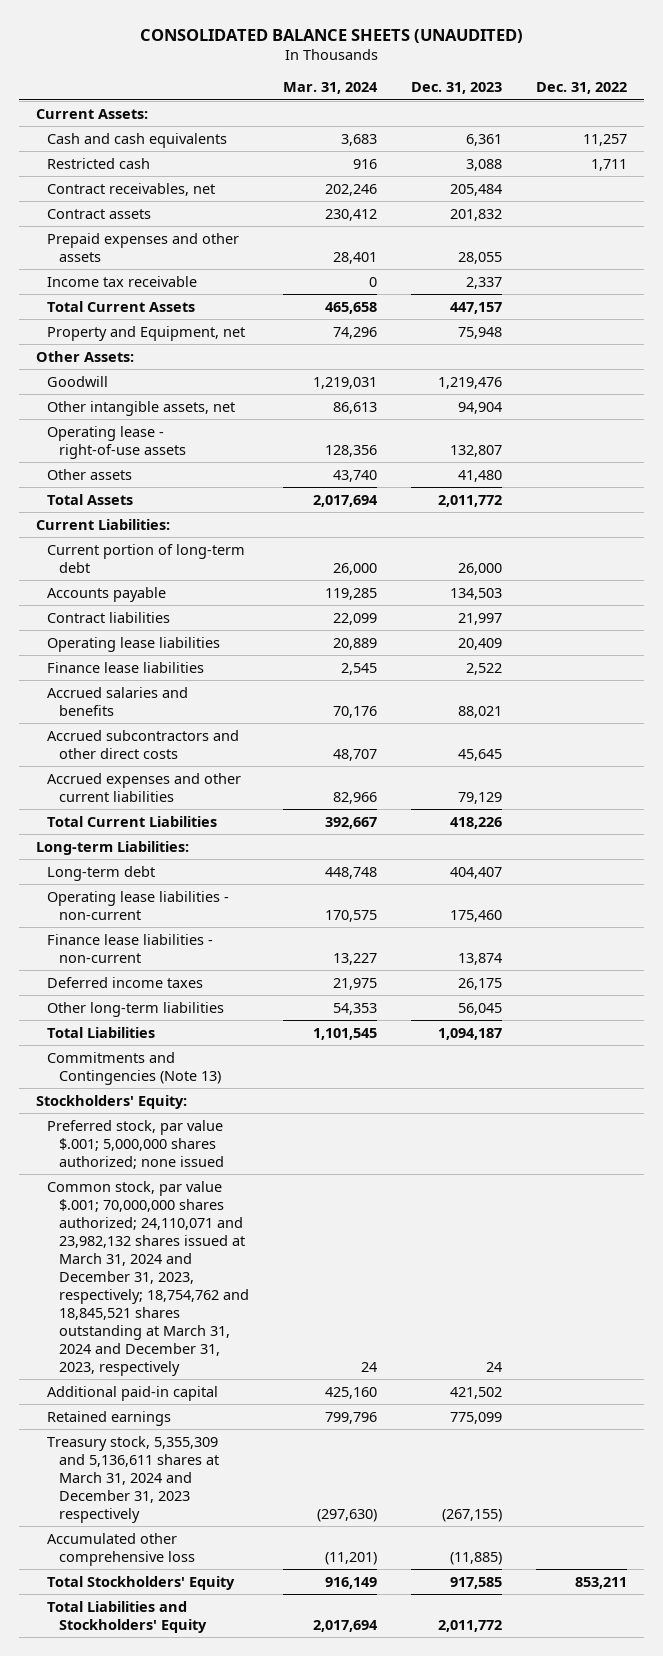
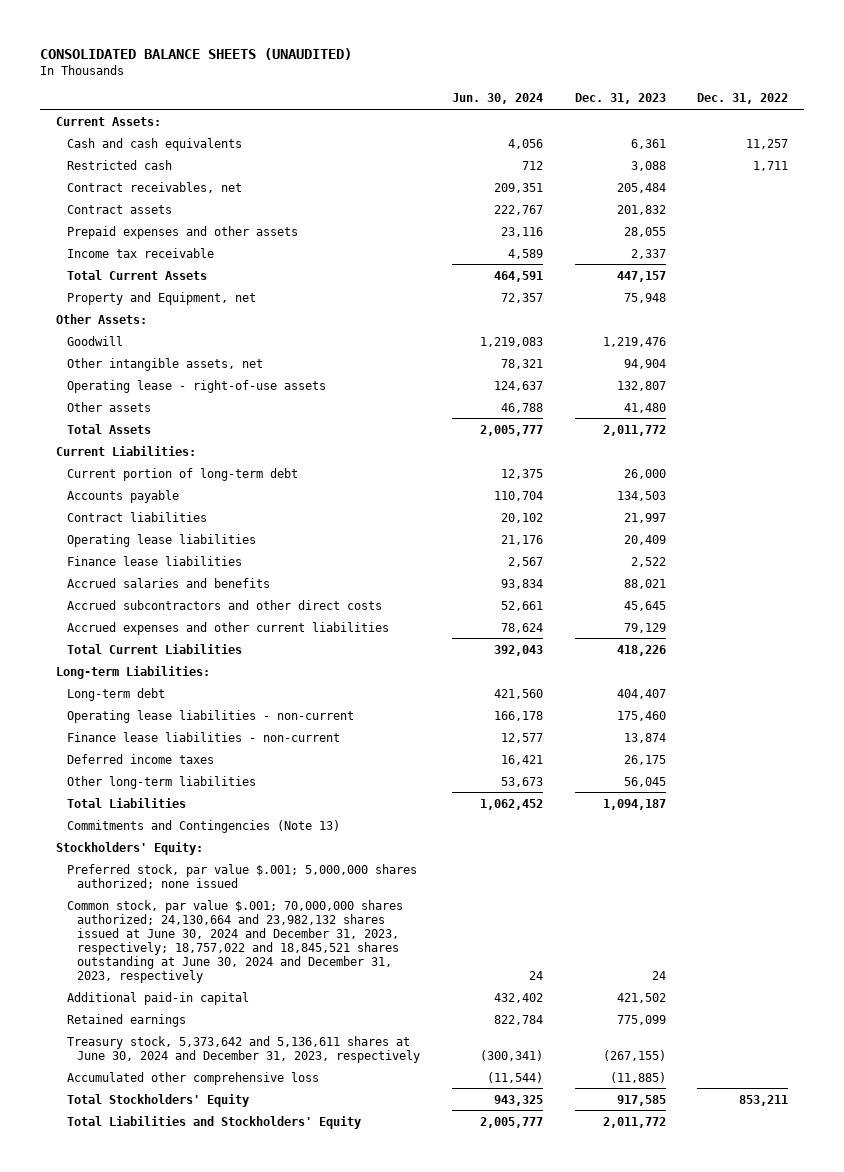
- | Mar. 31, 2024 | Dec. 31, 2023 | Dec. 31, 2022
+ | Jun. 30, 2024 | Dec. 31, 2023 | Dec. 31, 2022
- Common stock, par value $.001; 70,000,000 shares authorized; 24,110,071 and 23,982,132 shares issued at March 31, 2024 and December 31, 2023, respectively; 18,754,762 and 18,845,521 shares outstanding at March 31, 2024 and December 31, 2023, respectively | 24 | 24 |
+ Common stock, par value $.001; 70,000,000 shares authorized; 24,130,664 and 23,982,132 shares issued at June 30, 2024 and December 31, 2023, respectively; 18,757,022 and 18,845,521 shares outstanding at June 30, 2024 and December 31, 2023, respectively | 24 | 24 |
- Treasury stock, 5,355,309 and 5,136,611 shares at March 31, 2024 and December 31, 2023 respectively | (297,630) | (267,155) |
+ Treasury stock, 5,373,642 and 5,136,611 shares at June 30, 2024 and December 31, 2023, respectively | (300,341) | (267,155) |

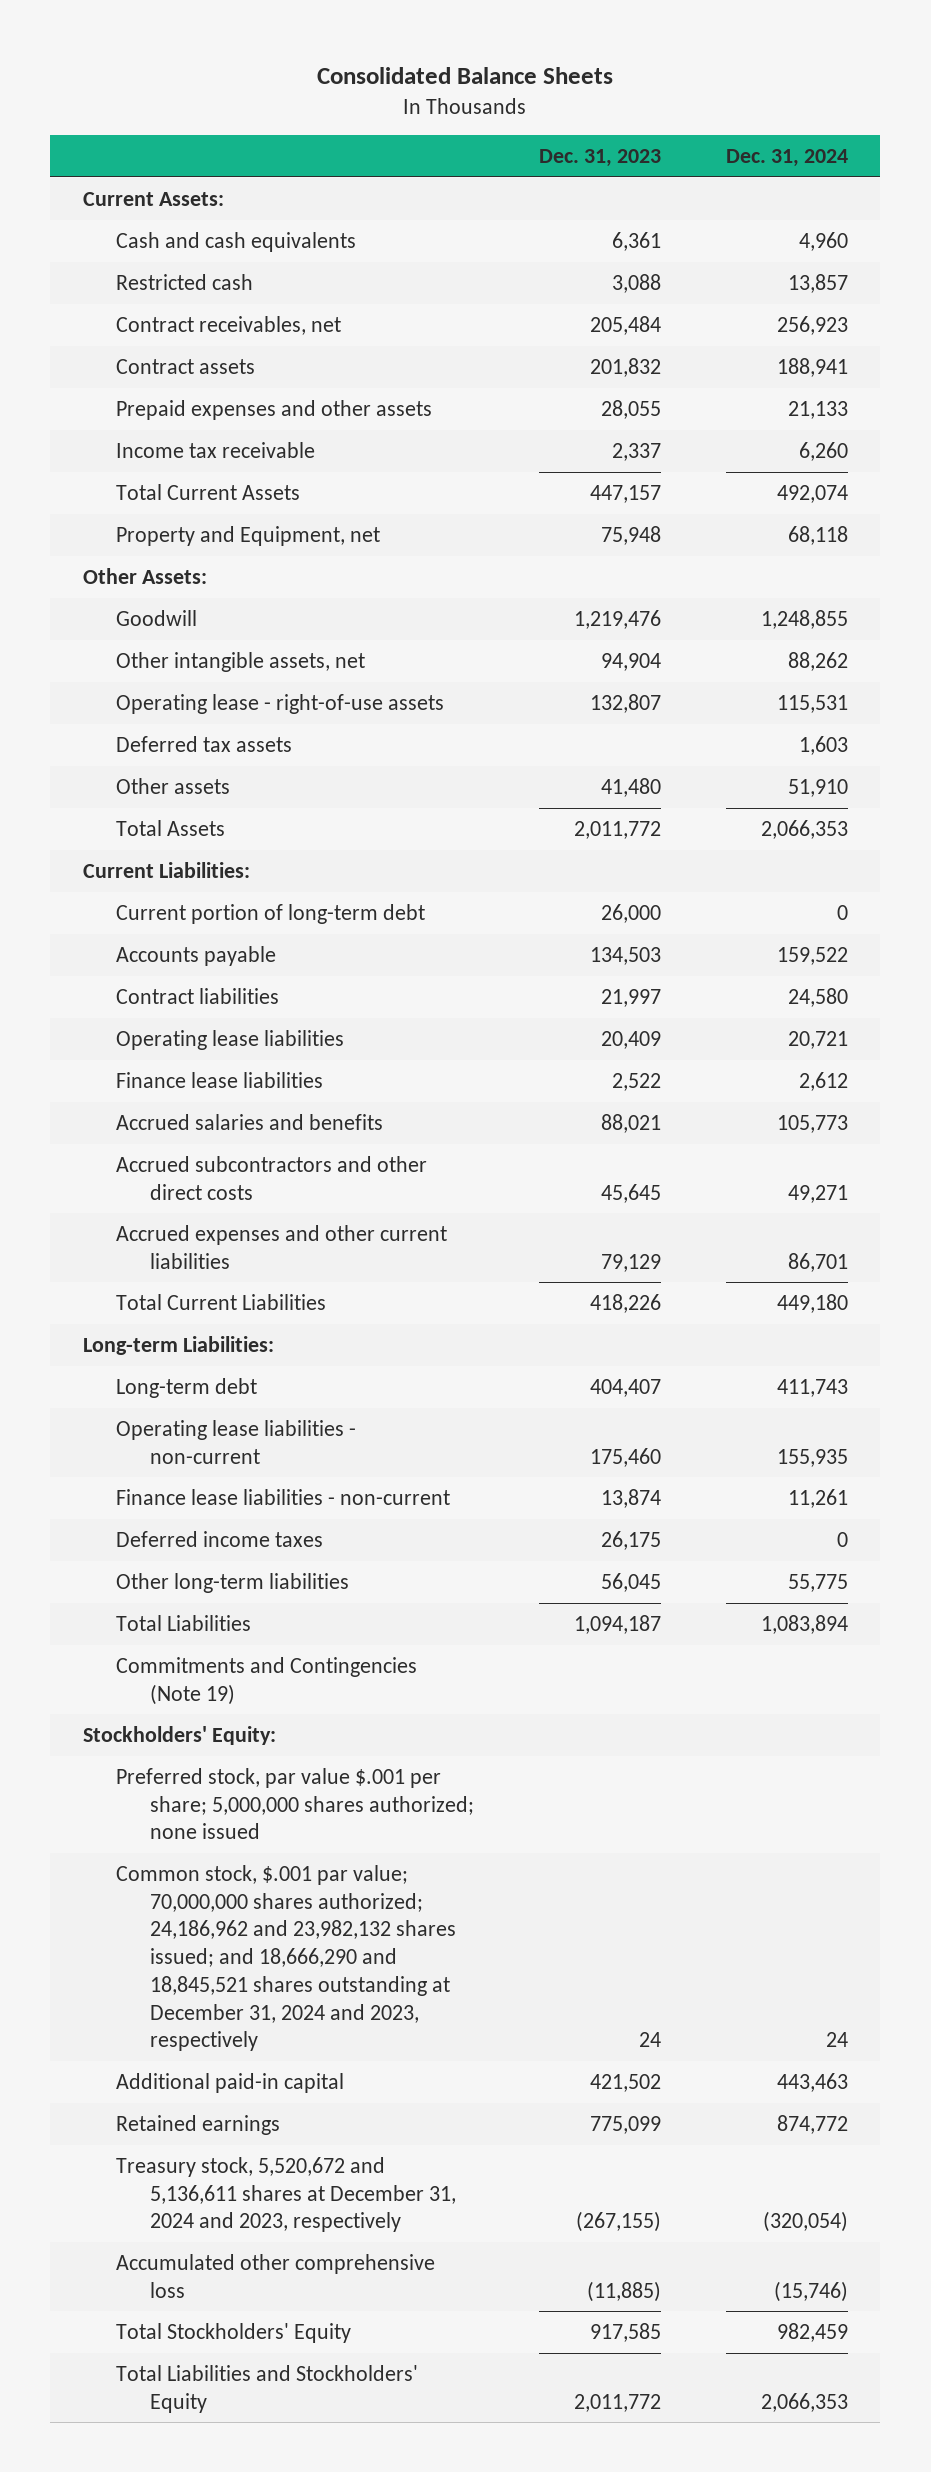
- CONSOLIDATED BALANCE SHEETS (UNAUDITED)
+ Consolidated Balance Sheets
- | Jun. 30, 2024 | Dec. 31, 2023 | Dec. 31, 2022
+ | Dec. 31, 2023 | Dec. 31, 2024
+ Deferred tax assets | | 1,603
- Commitments and Contingencies (Note 13)
+ Commitments and Contingencies (Note 19)
- Preferred stock, par value $.001; 5,000,000 shares authorized; none issued
- Common stock, par value $.001; 70,000,000 shares authorized; 24,130,664 and 23,982,132 shares issued at June 30, 2024 and December 31, 2023, respectively; 18,757,022 and 18,845,521 shares outstanding at June 30, 2024 and December 31, 2023, respectively | 24 | 24 |
+ Preferred stock, par value $.001 per share; 5,000,000 shares authorized; none issued
+ Common stock, $.001 par value; 70,000,000 shares authorized; 24,186,962 and 23,982,132 shares issued; and 18,666,290 and 18,845,521 shares outstanding at December 31, 2024 and 2023, respectively | 24 | 24
- Treasury stock, 5,373,642 and 5,136,611 shares at June 30, 2024 and December 31, 2023, respectively | (300,341) | (267,155) |
+ Treasury stock, 5,520,672 and 5,136,611 shares at December 31, 2024 and 2023, respectively | (267,155) | (320,054)

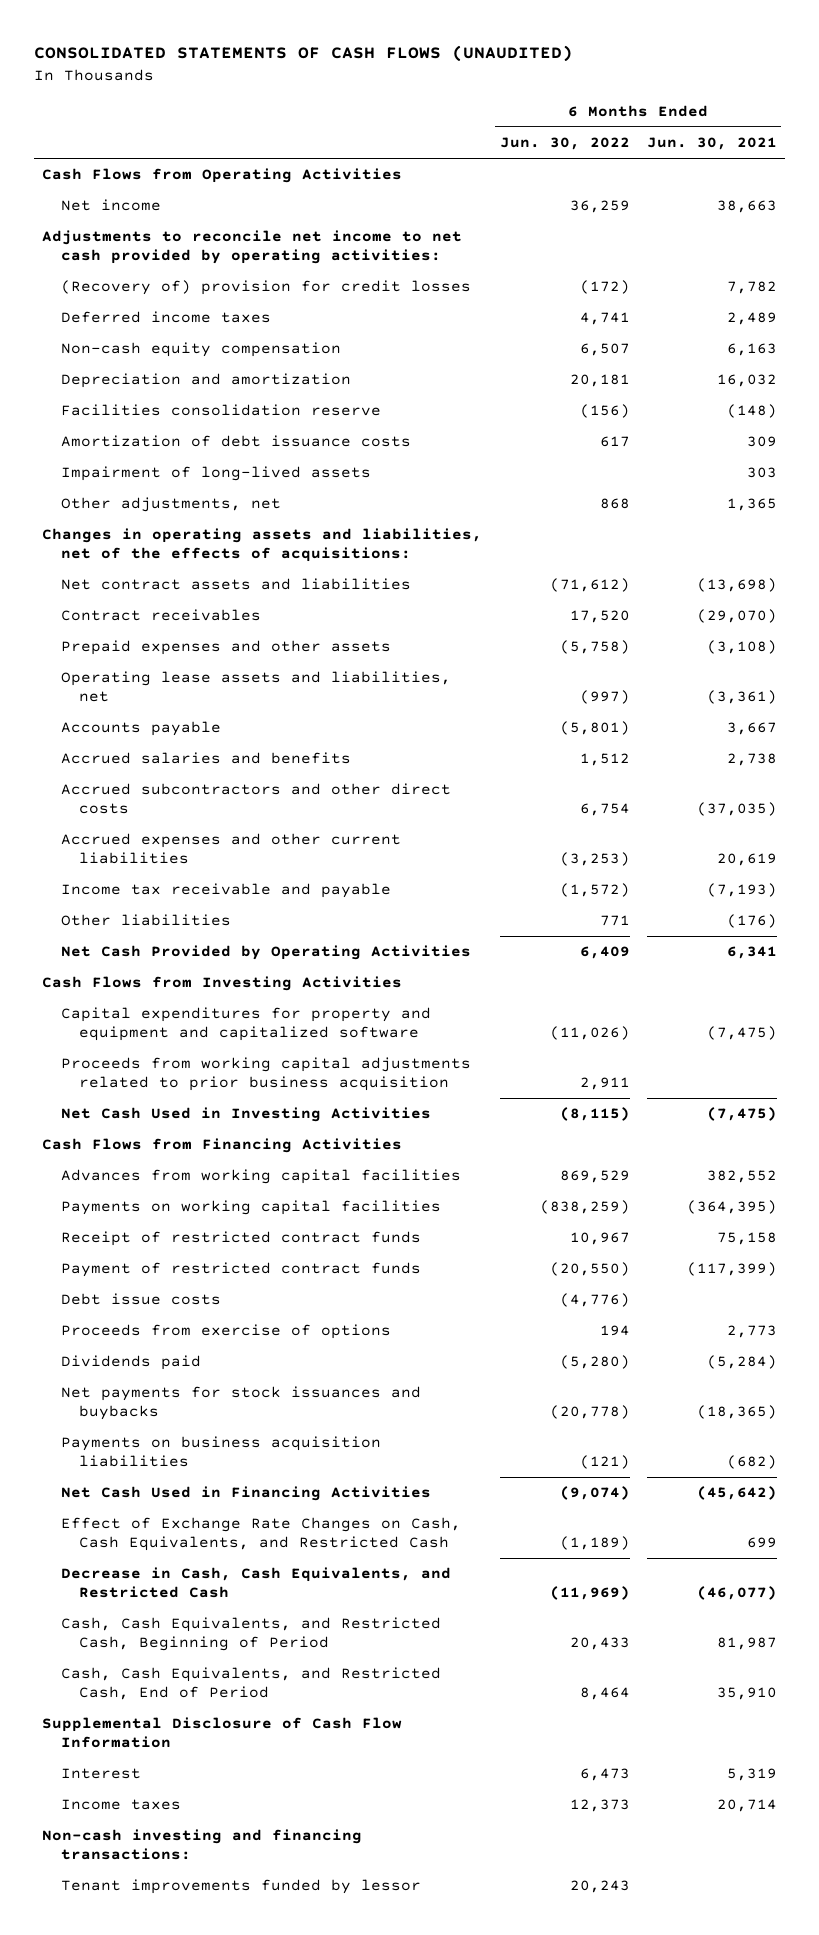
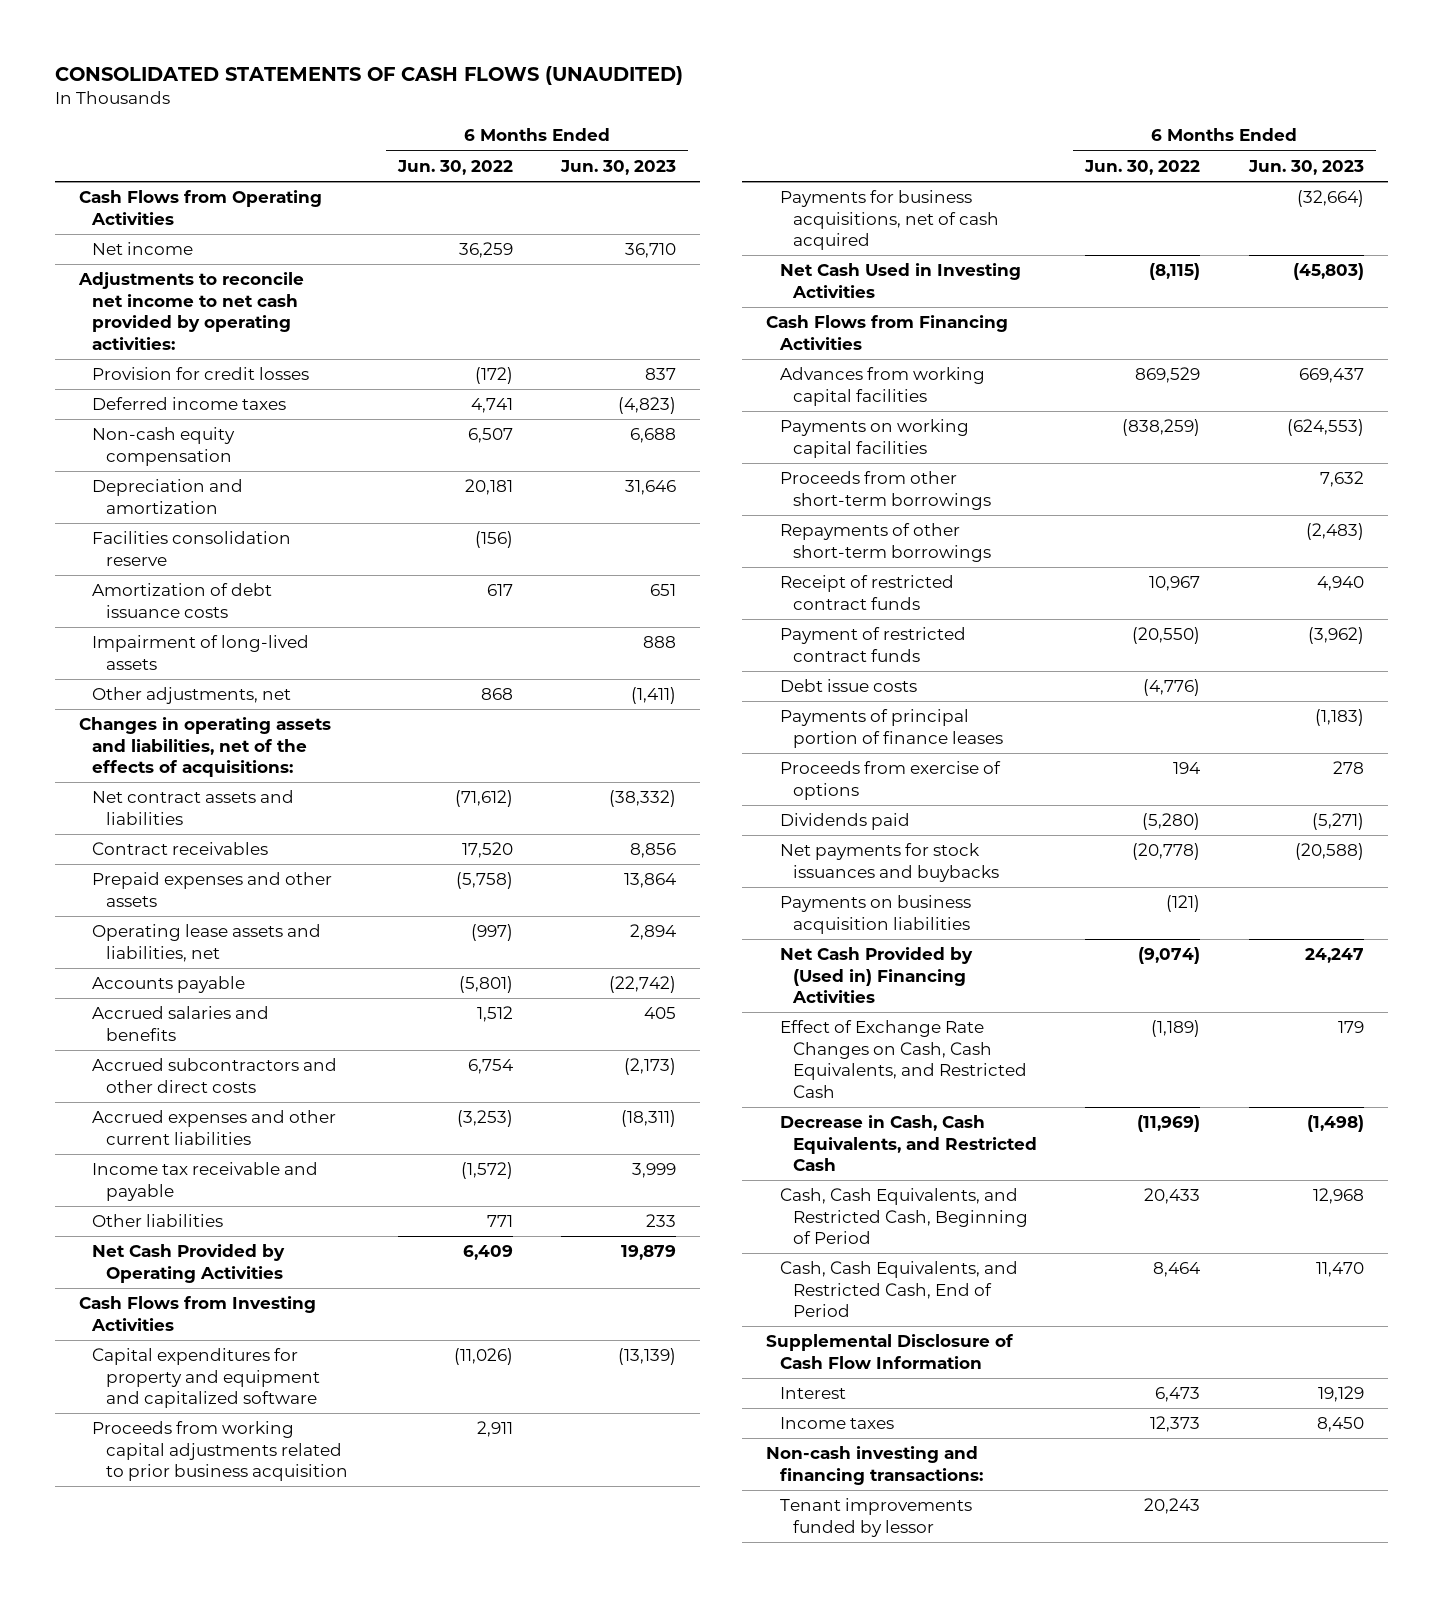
- | 6 Months Ended Jun. 30, 2022 | 6 Months Ended Jun. 30, 2021
+ | 6 Months Ended Jun. 30, 2022 | 6 Months Ended Jun. 30, 2023
- (Recovery of) provision for credit losses | (172) | 7,782
+ Provision for credit losses | (172) | 837
+ Payments for business acquisitions, net of cash acquired | | (32,664)
+ Proceeds from other short-term borrowings | | 7,632
+ Repayments of other short-term borrowings | | (2,483)
+ Payments of principal portion of finance leases | | (1,183)
- Net Cash Used in Financing Activities | (9,074) | (45,642)
+ Net Cash Provided by (Used in) Financing Activities | (9,074) | 24,247

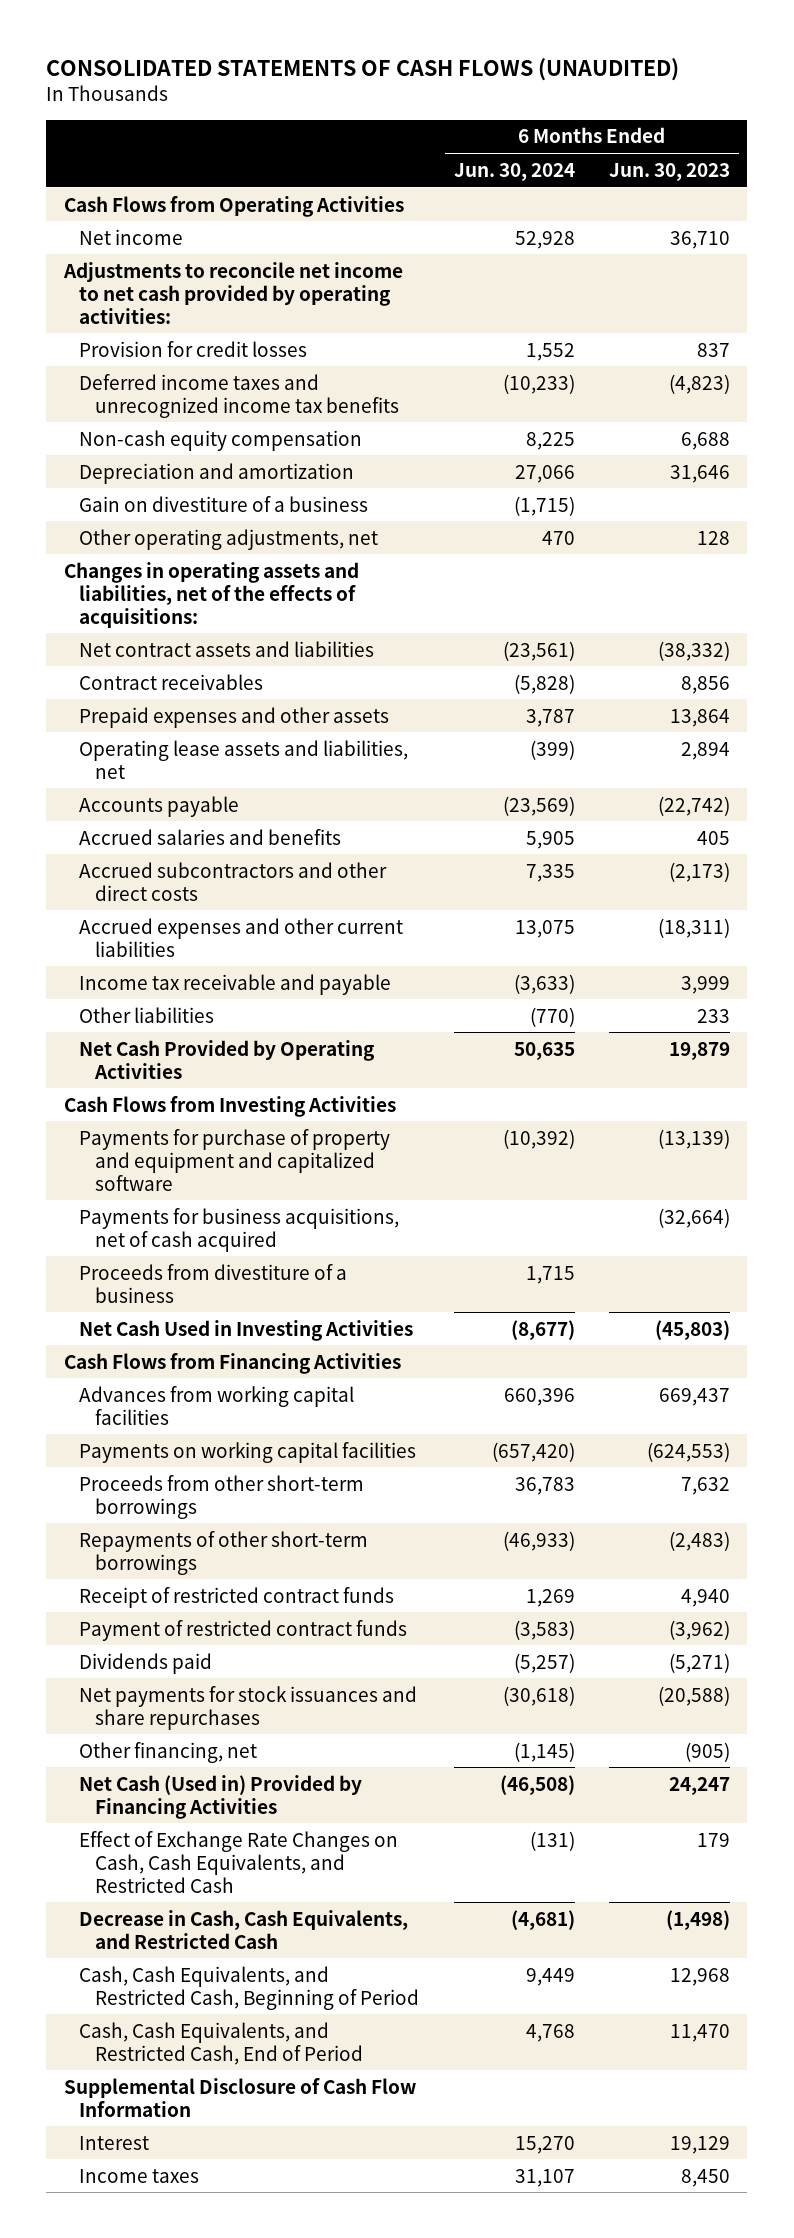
- | 6 Months Ended Jun. 30, 2022 | 6 Months Ended Jun. 30, 2023
+ | 6 Months Ended Jun. 30, 2024 | 6 Months Ended Jun. 30, 2023
- Deferred income taxes | 4,741 | (4,823)
+ Deferred income taxes and unrecognized income tax benefits | (10,233) | (4,823)
- Facilities consolidation reserve | (156) |
- Amortization of debt issuance costs | 617 | 651
- Impairment of long-lived assets | | 888
- Other adjustments, net | 868 | (1,411)
+ Gain on divestiture of a business | (1,715) |
+ Other operating adjustments, net | 470 | 128
- Capital expenditures for property and equipment and capitalized software | (11,026) | (13,139)
- Proceeds from working capital adjustments related to prior business acquisition | 2,911 |
+ Payments for purchase of property and equipment and capitalized software | (10,392) | (13,139)
+ Proceeds from divestiture of a business | 1,715 |
- Debt issue costs | (4,776) |
- Payments of principal portion of finance leases | | (1,183)
- Proceeds from exercise of options | 194 | 278
- Net payments for stock issuances and buybacks | (20,778) | (20,588)
- Payments on business acquisition liabilities | (121) |
- Net Cash Provided by (Used in) Financing Activities | (9,074) | 24,247
+ Net payments for stock issuances and share repurchases | (30,618) | (20,588)
+ Other financing, net | (1,145) | (905)
+ Net Cash (Used in) Provided by Financing Activities | (46,508) | 24,247
- Non-cash investing and financing transactions:
- Tenant improvements funded by lessor | 20,243 |

